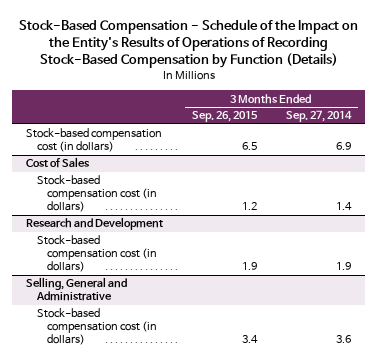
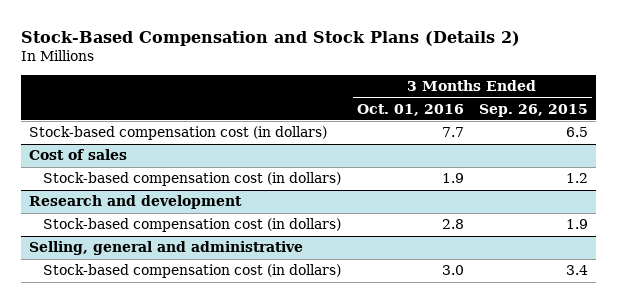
- Stock-Based Compensation - Schedule of the Impact on the Entity's Results of Operations of Recording Stock-Based Compensation by Function (Details)
+ Stock-Based Compensation and Stock Plans (Details 2)
- | 3 Months Ended Sep. 26, 2015 | 3 Months Ended Sep. 27, 2014
+ | 3 Months Ended Oct. 01, 2016 | 3 Months Ended Sep. 26, 2015
- Cost of Sales
+ Cost of sales
- Research and Development
+ Research and development
- Selling, General and Administrative
+ Selling, general and administrative

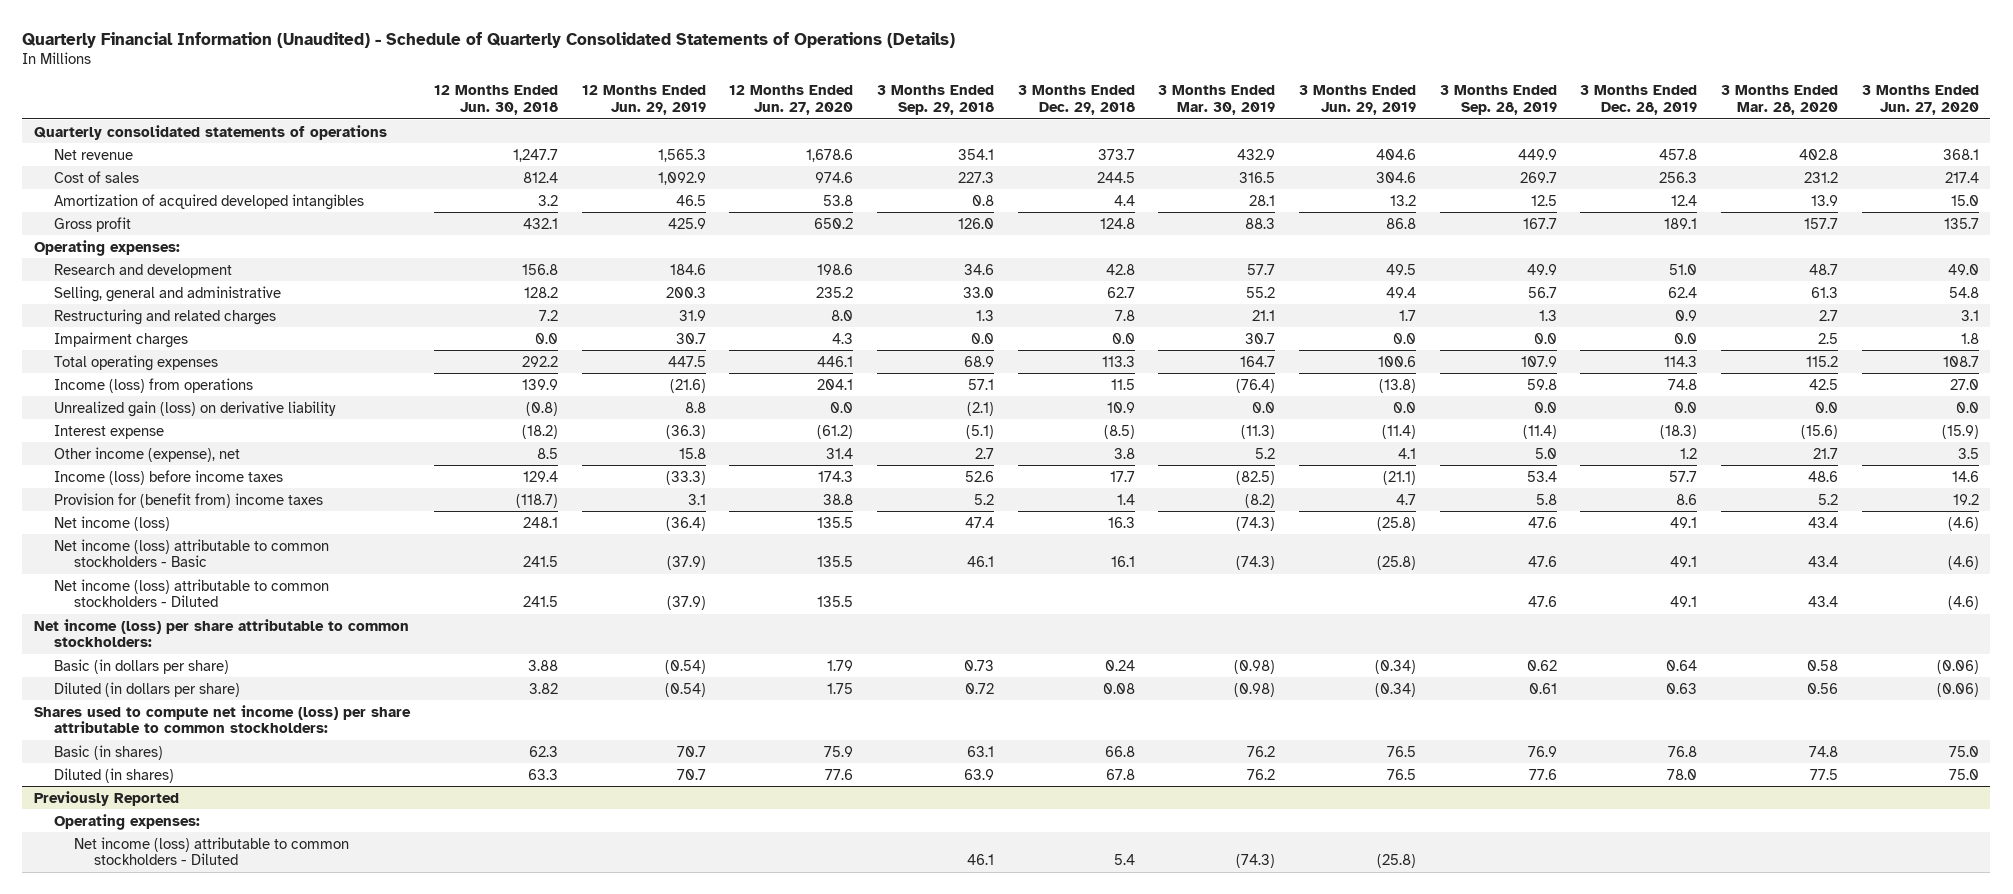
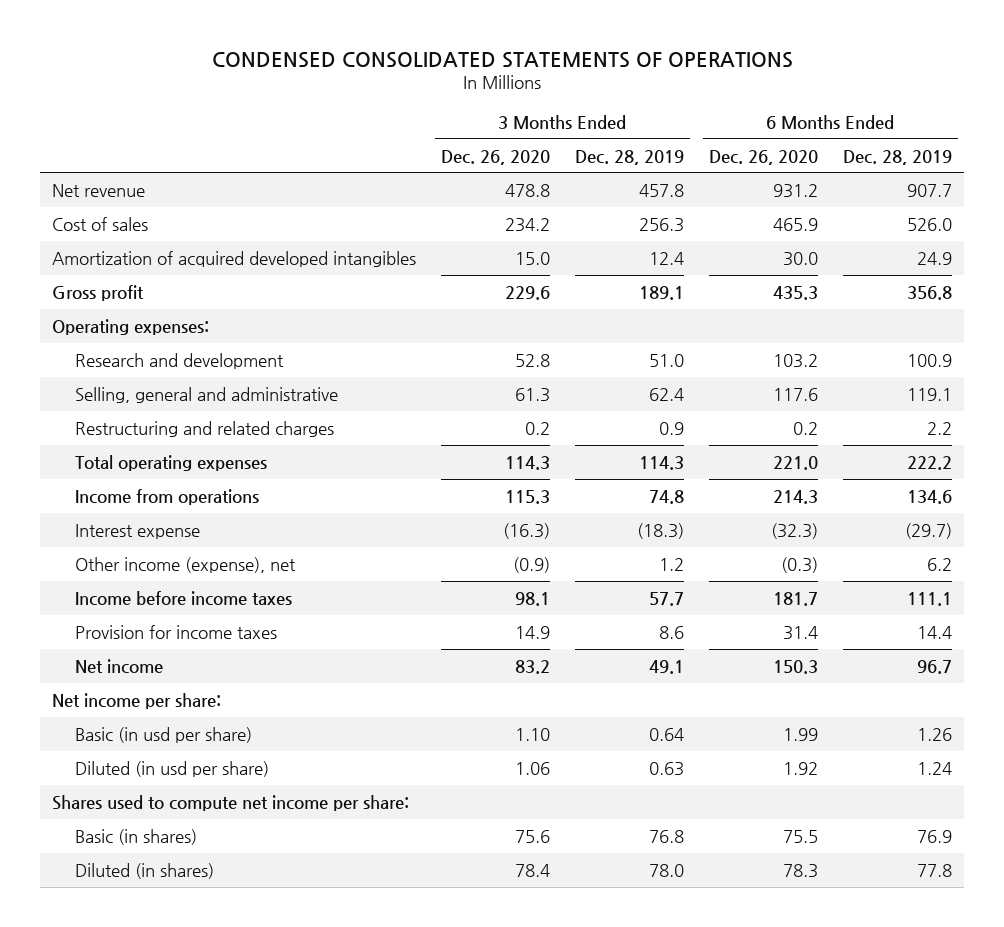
- Quarterly Financial Information (Unaudited) - Schedule of Quarterly Consolidated Statements of Operations (Details)
+ CONDENSED CONSOLIDATED STATEMENTS OF OPERATIONS
- | 12 Months Ended Jun. 30, 2018 | 12 Months Ended Jun. 29, 2019 | 12 Months Ended Jun. 27, 2020 | 3 Months Ended Sep. 29, 2018 | 3 Months Ended Dec. 29, 2018 | 3 Months Ended Mar. 30, 2019 | 3 Months Ended Jun. 29, 2019 | 3 Months Ended Sep. 28, 2019 | 3 Months Ended Dec. 28, 2019 | 3 Months Ended Mar. 28, 2020 | 3 Months Ended Jun. 27, 2020
+ | 3 Months Ended Dec. 26, 2020 | 3 Months Ended Dec. 28, 2019 | 6 Months Ended Dec. 26, 2020 | 6 Months Ended Dec. 28, 2019
- Quarterly consolidated statements of operations
- Impairment charges | 0.0 | 30.7 | 4.3 | 0.0 | 0.0 | 30.7 | 0.0 | 0.0 | 0.0 | 2.5 | 1.8
- Income (loss) from operations | 139.9 | (21.6) | 204.1 | 57.1 | 11.5 | (76.4) | (13.8) | 59.8 | 74.8 | 42.5 | 27.0
- Unrealized gain (loss) on derivative liability | (0.8) | 8.8 | 0.0 | (2.1) | 10.9 | 0.0 | 0.0 | 0.0 | 0.0 | 0.0 | 0.0
+ Income from operations | 115.3 | 74.8 | 214.3 | 134.6
- Income (loss) before income taxes | 129.4 | (33.3) | 174.3 | 52.6 | 17.7 | (82.5) | (21.1) | 53.4 | 57.7 | 48.6 | 14.6
- Provision for (benefit from) income taxes | (118.7) | 3.1 | 38.8 | 5.2 | 1.4 | (8.2) | 4.7 | 5.8 | 8.6 | 5.2 | 19.2
- Net income (loss) | 248.1 | (36.4) | 135.5 | 47.4 | 16.3 | (74.3) | (25.8) | 47.6 | 49.1 | 43.4 | (4.6)
- Net income (loss) attributable to common stockholders - Basic | 241.5 | (37.9) | 135.5 | 46.1 | 16.1 | (74.3) | (25.8) | 47.6 | 49.1 | 43.4 | (4.6)
- Net income (loss) attributable to common stockholders - Diluted | 241.5 | (37.9) | 135.5 | | | | | 47.6 | 49.1 | 43.4 | (4.6)
- Net income (loss) per share attributable to common stockholders:
- Basic (in dollars per share) | 3.88 | (0.54) | 1.79 | 0.73 | 0.24 | (0.98) | (0.34) | 0.62 | 0.64 | 0.58 | (0.06)
- Diluted (in dollars per share) | 3.82 | (0.54) | 1.75 | 0.72 | 0.08 | (0.98) | (0.34) | 0.61 | 0.63 | 0.56 | (0.06)
- Shares used to compute net income (loss) per share attributable to common stockholders:
+ Income before income taxes | 98.1 | 57.7 | 181.7 | 111.1
+ Provision for income taxes | 14.9 | 8.6 | 31.4 | 14.4
+ Net income | 83.2 | 49.1 | 150.3 | 96.7
+ Net income per share:
+ Basic (in usd per share) | 1.10 | 0.64 | 1.99 | 1.26
+ Diluted (in usd per share) | 1.06 | 0.63 | 1.92 | 1.24
+ Shares used to compute net income per share:
- Previously Reported
- Operating expenses:
- Net income (loss) attributable to common stockholders - Diluted | | | | 46.1 | 5.4 | (74.3) | (25.8) | | | |

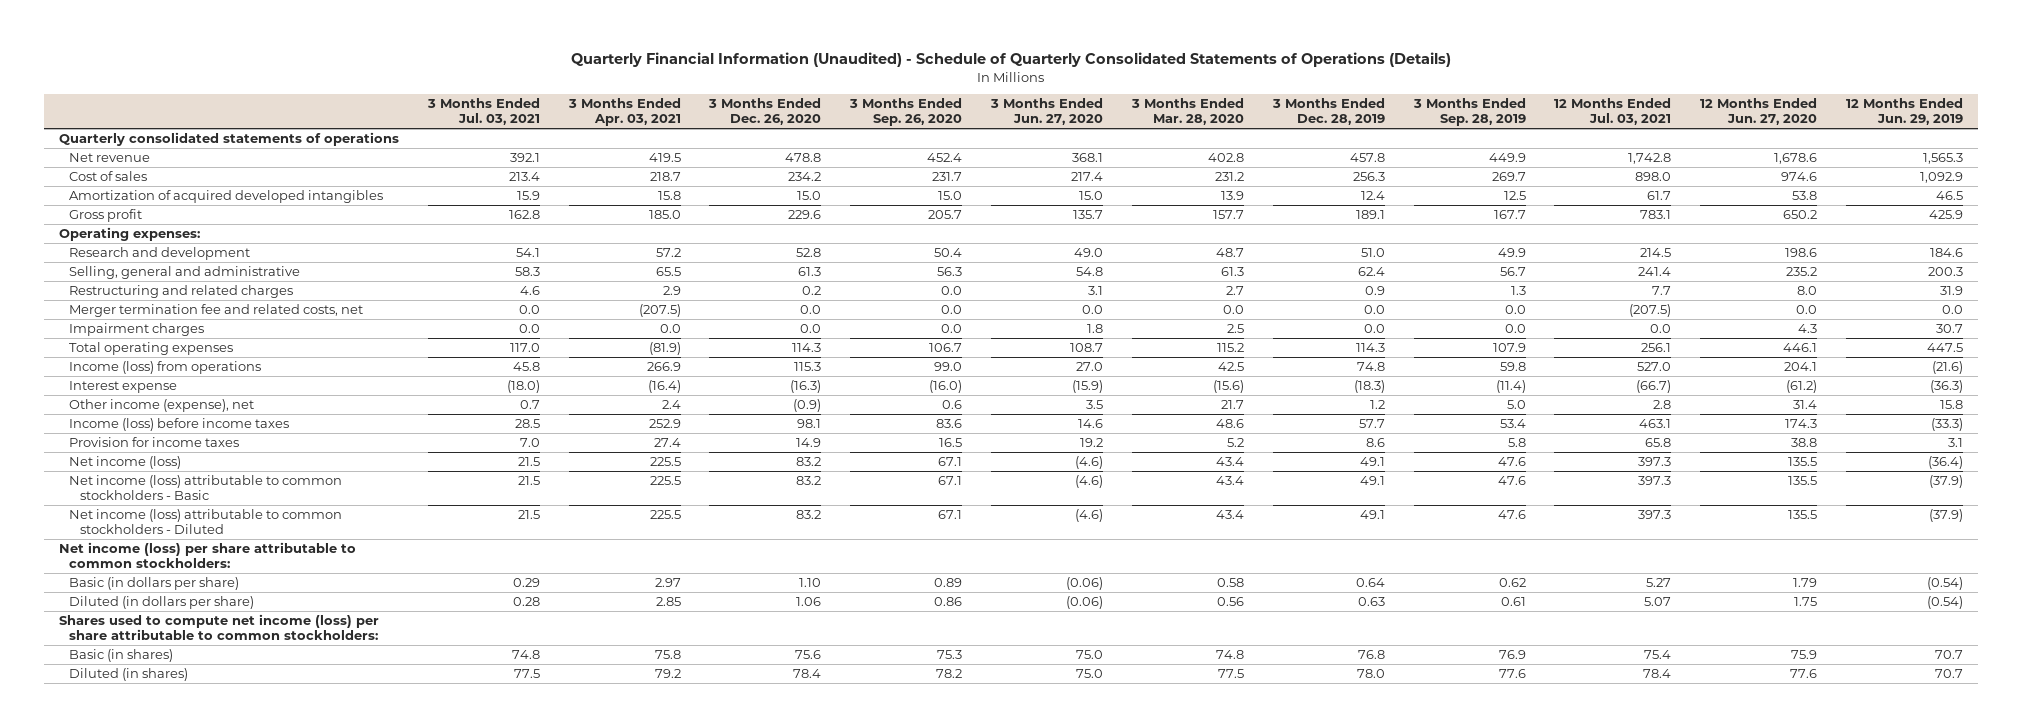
- CONDENSED CONSOLIDATED STATEMENTS OF OPERATIONS
+ Quarterly Financial Information (Unaudited) - Schedule of Quarterly Consolidated Statements of Operations (Details)
- | 3 Months Ended Dec. 26, 2020 | 3 Months Ended Dec. 28, 2019 | 6 Months Ended Dec. 26, 2020 | 6 Months Ended Dec. 28, 2019
+ | 3 Months Ended Jul. 03, 2021 | 3 Months Ended Apr. 03, 2021 | 3 Months Ended Dec. 26, 2020 | 3 Months Ended Sep. 26, 2020 | 3 Months Ended Jun. 27, 2020 | 3 Months Ended Mar. 28, 2020 | 3 Months Ended Dec. 28, 2019 | 3 Months Ended Sep. 28, 2019 | 12 Months Ended Jul. 03, 2021 | 12 Months Ended Jun. 27, 2020 | 12 Months Ended Jun. 29, 2019
+ Quarterly consolidated statements of operations
+ Merger termination fee and related costs, net | 0.0 | (207.5) | 0.0 | 0.0 | 0.0 | 0.0 | 0.0 | 0.0 | (207.5) | 0.0 | 0.0
+ Impairment charges | 0.0 | 0.0 | 0.0 | 0.0 | 1.8 | 2.5 | 0.0 | 0.0 | 0.0 | 4.3 | 30.7
- Income from operations | 115.3 | 74.8 | 214.3 | 134.6
+ Income (loss) from operations | 45.8 | 266.9 | 115.3 | 99.0 | 27.0 | 42.5 | 74.8 | 59.8 | 527.0 | 204.1 | (21.6)
- Income before income taxes | 98.1 | 57.7 | 181.7 | 111.1
+ Income (loss) before income taxes | 28.5 | 252.9 | 98.1 | 83.6 | 14.6 | 48.6 | 57.7 | 53.4 | 463.1 | 174.3 | (33.3)
- Net income | 83.2 | 49.1 | 150.3 | 96.7
- Net income per share:
- Basic (in usd per share) | 1.10 | 0.64 | 1.99 | 1.26
- Diluted (in usd per share) | 1.06 | 0.63 | 1.92 | 1.24
- Shares used to compute net income per share:
+ Net income (loss) | 21.5 | 225.5 | 83.2 | 67.1 | (4.6) | 43.4 | 49.1 | 47.6 | 397.3 | 135.5 | (36.4)
+ Net income (loss) attributable to common stockholders - Basic | 21.5 | 225.5 | 83.2 | 67.1 | (4.6) | 43.4 | 49.1 | 47.6 | 397.3 | 135.5 | (37.9)
+ Net income (loss) attributable to common stockholders - Diluted | 21.5 | 225.5 | 83.2 | 67.1 | (4.6) | 43.4 | 49.1 | 47.6 | 397.3 | 135.5 | (37.9)
+ Net income (loss) per share attributable to common stockholders:
+ Basic (in dollars per share) | 0.29 | 2.97 | 1.10 | 0.89 | (0.06) | 0.58 | 0.64 | 0.62 | 5.27 | 1.79 | (0.54)
+ Diluted (in dollars per share) | 0.28 | 2.85 | 1.06 | 0.86 | (0.06) | 0.56 | 0.63 | 0.61 | 5.07 | 1.75 | (0.54)
+ Shares used to compute net income (loss) per share attributable to common stockholders:

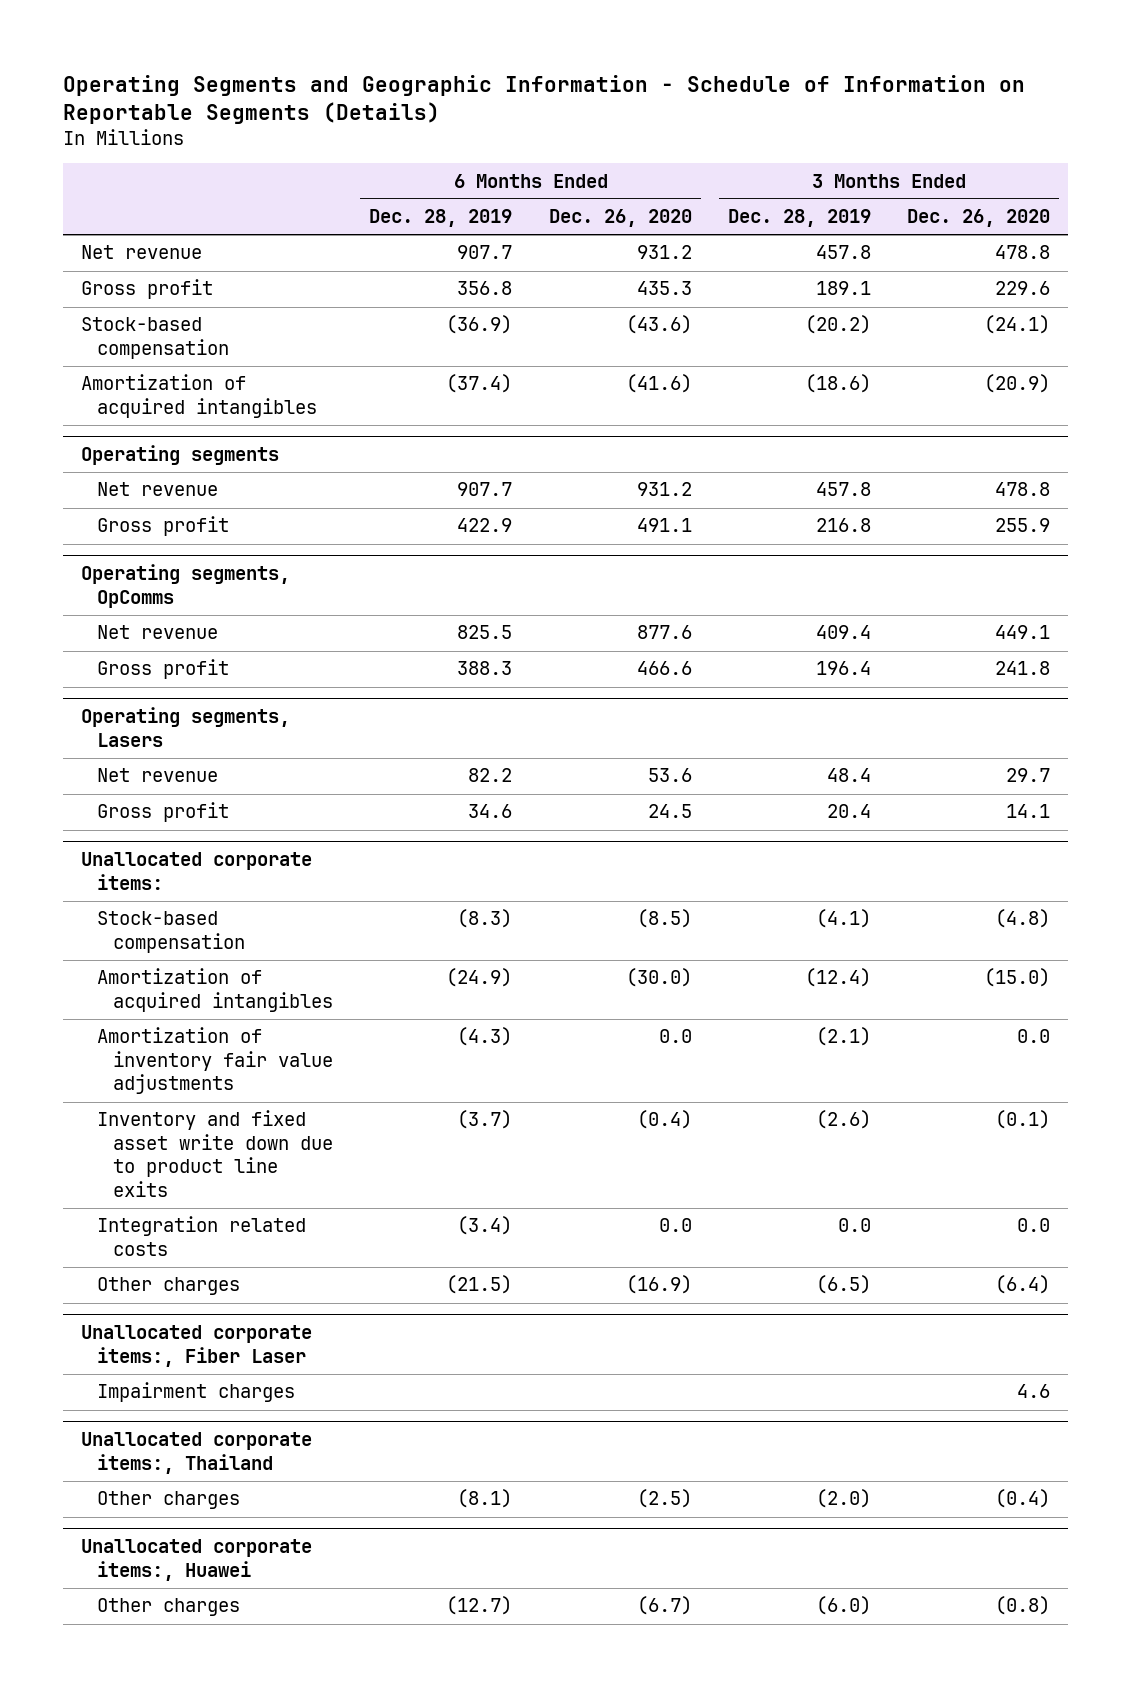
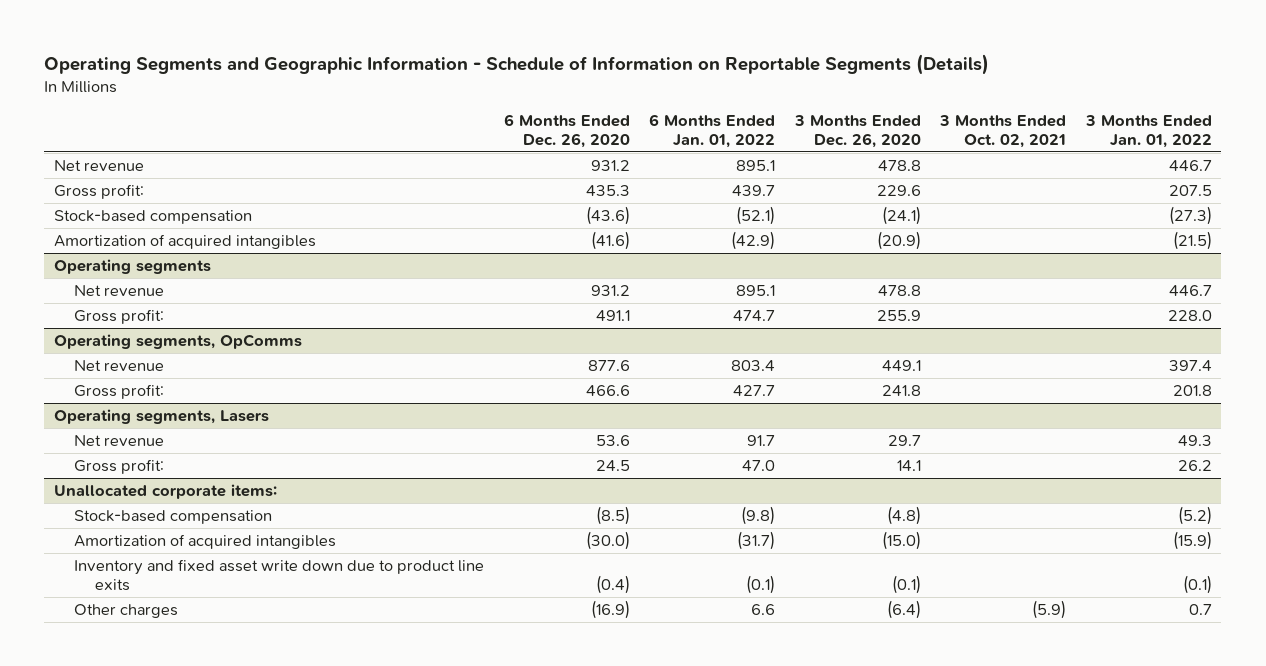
- | 6 Months Ended Dec. 28, 2019 | 6 Months Ended Dec. 26, 2020 | 3 Months Ended Dec. 28, 2019 | 3 Months Ended Dec. 26, 2020
+ | 6 Months Ended Dec. 26, 2020 | 6 Months Ended Jan. 01, 2022 | 3 Months Ended Dec. 26, 2020 | 3 Months Ended Oct. 02, 2021 | 3 Months Ended Jan. 01, 2022
- Gross profit | 356.8 | 435.3 | 189.1 | 229.6
+ Gross profit: | 435.3 | 439.7 | 229.6 | | 207.5
@ Operating segments
- Gross profit | 422.9 | 491.1 | 216.8 | 255.9
+ Gross profit: | 491.1 | 474.7 | 255.9 | | 228.0
@ Operating segments, OpComms
- Gross profit | 388.3 | 466.6 | 196.4 | 241.8
+ Gross profit: | 466.6 | 427.7 | 241.8 | | 201.8
@ Operating segments, Lasers
- Gross profit | 34.6 | 24.5 | 20.4 | 14.1
+ Gross profit: | 24.5 | 47.0 | 14.1 | | 26.2
@ Unallocated corporate items:
- Amortization of inventory fair value adjustments | (4.3) | 0.0 | (2.1) | 0.0
- Integration related costs | (3.4) | 0.0 | 0.0 | 0.0
- Unallocated corporate items:, Fiber Laser
- Impairment charges | | | | 4.6
- Unallocated corporate items:, Thailand
- Other charges | (8.1) | (2.5) | (2.0) | (0.4)
- Unallocated corporate items:, Huawei
- Other charges | (12.7) | (6.7) | (6.0) | (0.8)

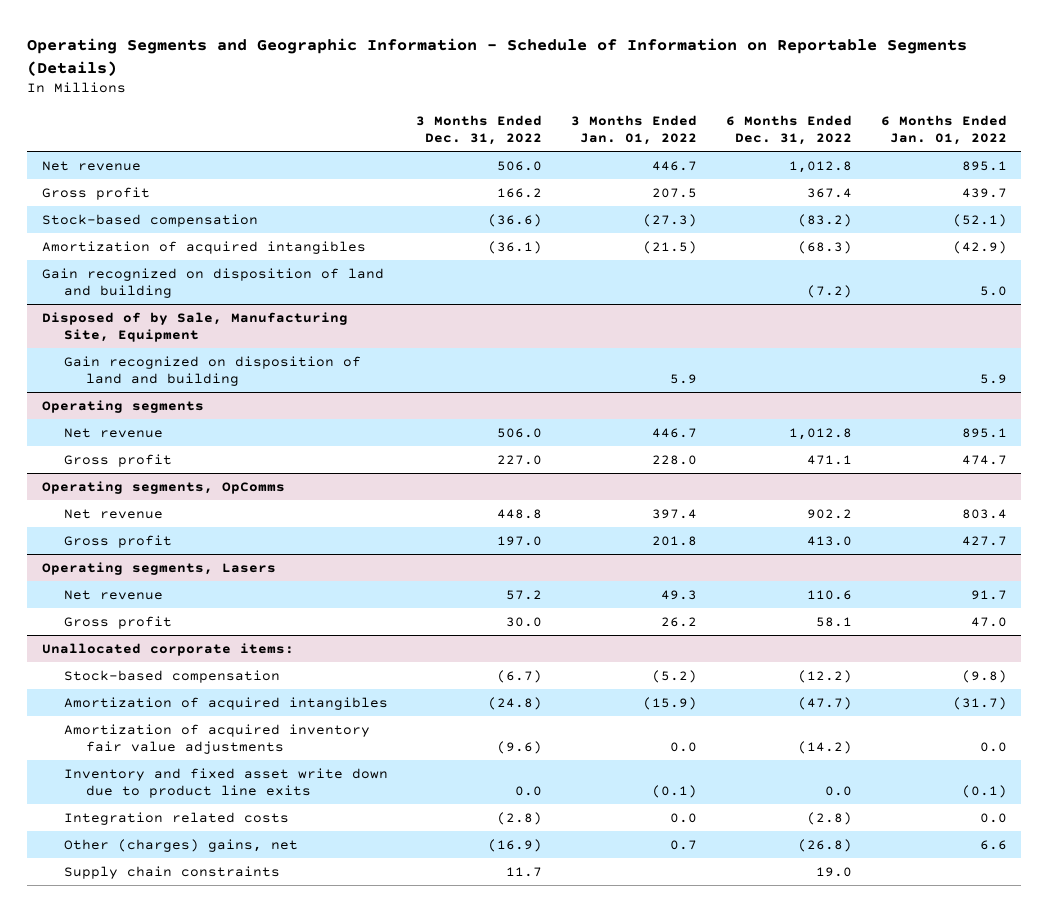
- | 6 Months Ended Dec. 26, 2020 | 6 Months Ended Jan. 01, 2022 | 3 Months Ended Dec. 26, 2020 | 3 Months Ended Oct. 02, 2021 | 3 Months Ended Jan. 01, 2022
+ | 3 Months Ended Dec. 31, 2022 | 3 Months Ended Jan. 01, 2022 | 6 Months Ended Dec. 31, 2022 | 6 Months Ended Jan. 01, 2022
- Gross profit: | 435.3 | 439.7 | 229.6 | | 207.5
+ Gross profit | 166.2 | 207.5 | 367.4 | 439.7
+ Gain recognized on disposition of land and building | | | (7.2) | 5.0
+ Disposed of by Sale, Manufacturing Site, Equipment
+ Gain recognized on disposition of land and building | | 5.9 | | 5.9
@ Operating segments
- Gross profit: | 491.1 | 474.7 | 255.9 | | 228.0
+ Gross profit | 227.0 | 228.0 | 471.1 | 474.7
@ Operating segments, OpComms
- Gross profit: | 466.6 | 427.7 | 241.8 | | 201.8
+ Gross profit | 197.0 | 201.8 | 413.0 | 427.7
@ Operating segments, Lasers
- Gross profit: | 24.5 | 47.0 | 14.1 | | 26.2
+ Gross profit | 30.0 | 26.2 | 58.1 | 47.0
@ Unallocated corporate items:
+ Amortization of acquired inventory fair value adjustments | (9.6) | 0.0 | (14.2) | 0.0
- Other charges | (16.9) | 6.6 | (6.4) | (5.9) | 0.7
+ Integration related costs | (2.8) | 0.0 | (2.8) | 0.0
+ Other (charges) gains, net | (16.9) | 0.7 | (26.8) | 6.6
+ Supply chain constraints | 11.7 | | 19.0 |

